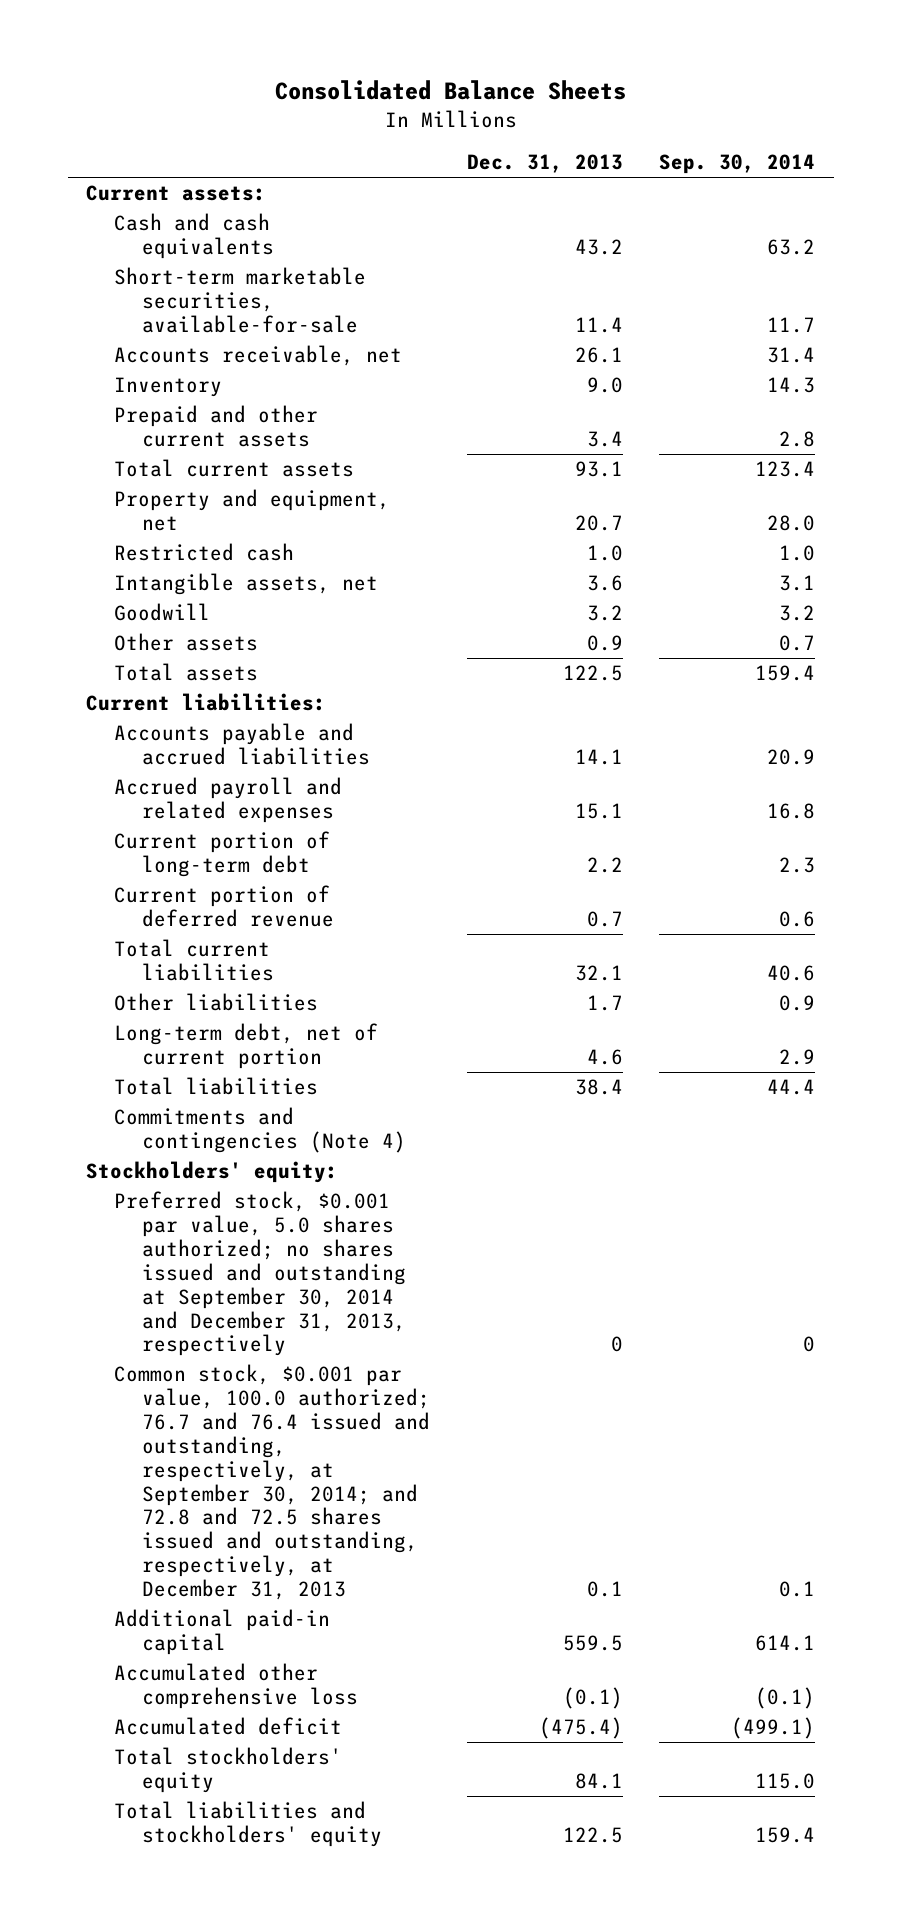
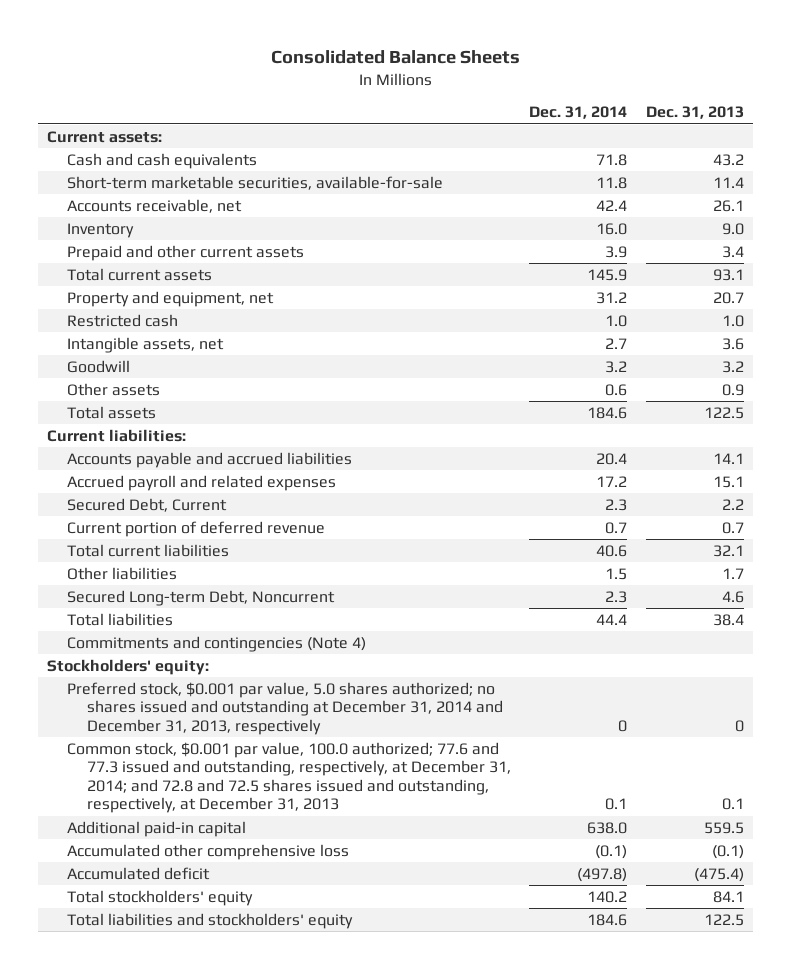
- | Dec. 31, 2013 | Sep. 30, 2014
+ | Dec. 31, 2014 | Dec. 31, 2013
- Current portion of long-term debt | 2.2 | 2.3
+ Secured Debt, Current | 2.3 | 2.2
- Long-term debt, net of current portion | 4.6 | 2.9
+ Secured Long-term Debt, Noncurrent | 2.3 | 4.6
- Preferred stock, $0.001 par value, 5.0 shares authorized; no shares issued and outstanding at September 30, 2014 and December 31, 2013, respectively | 0 | 0
- Common stock, $0.001 par value, 100.0 authorized; 76.7 and 76.4 issued and outstanding, respectively, at September 30, 2014; and 72.8 and 72.5 shares issued and outstanding, respectively, at December 31, 2013 | 0.1 | 0.1
+ Preferred stock, $0.001 par value, 5.0 shares authorized; no shares issued and outstanding at December 31, 2014 and December 31, 2013, respectively | 0 | 0
+ Common stock, $0.001 par value, 100.0 authorized; 77.6 and 77.3 issued and outstanding, respectively, at December 31, 2014; and 72.8 and 72.5 shares issued and outstanding, respectively, at December 31, 2013 | 0.1 | 0.1

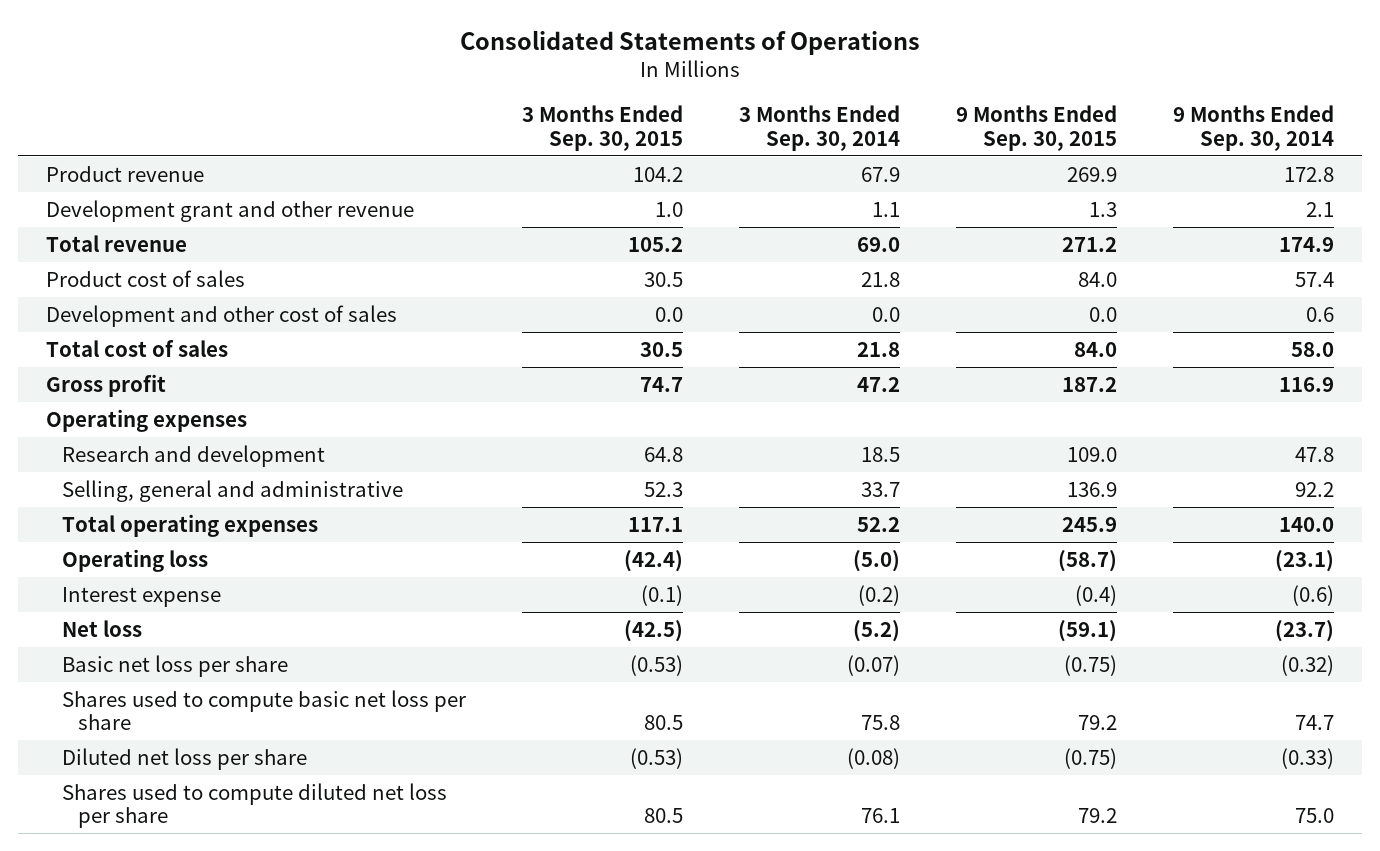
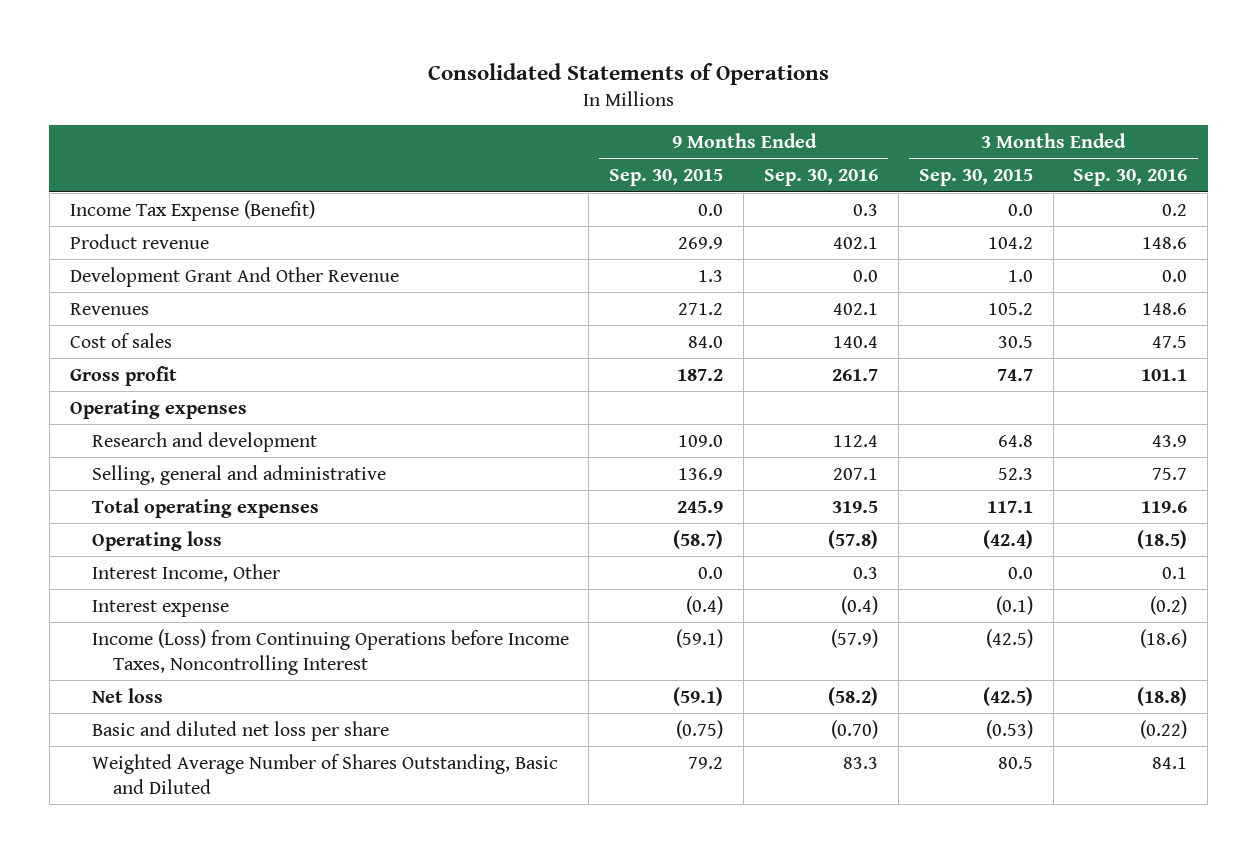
- | 3 Months Ended Sep. 30, 2015 | 3 Months Ended Sep. 30, 2014 | 9 Months Ended Sep. 30, 2015 | 9 Months Ended Sep. 30, 2014
+ | 9 Months Ended Sep. 30, 2015 | 9 Months Ended Sep. 30, 2016 | 3 Months Ended Sep. 30, 2015 | 3 Months Ended Sep. 30, 2016
+ Income Tax Expense (Benefit) | 0.0 | 0.3 | 0.0 | 0.2
- Development grant and other revenue | 1.0 | 1.1 | 1.3 | 2.1
- Total revenue | 105.2 | 69.0 | 271.2 | 174.9
- Product cost of sales | 30.5 | 21.8 | 84.0 | 57.4
- Development and other cost of sales | 0.0 | 0.0 | 0.0 | 0.6
- Total cost of sales | 30.5 | 21.8 | 84.0 | 58.0
+ Development Grant And Other Revenue | 1.3 | 0.0 | 1.0 | 0.0
+ Revenues | 271.2 | 402.1 | 105.2 | 148.6
+ Cost of sales | 84.0 | 140.4 | 30.5 | 47.5
+ Interest Income, Other | 0.0 | 0.3 | 0.0 | 0.1
+ Income (Loss) from Continuing Operations before Income Taxes, Noncontrolling Interest | (59.1) | (57.9) | (42.5) | (18.6)
- Basic net loss per share | (0.53) | (0.07) | (0.75) | (0.32)
- Shares used to compute basic net loss per share | 80.5 | 75.8 | 79.2 | 74.7
- Diluted net loss per share | (0.53) | (0.08) | (0.75) | (0.33)
- Shares used to compute diluted net loss per share | 80.5 | 76.1 | 79.2 | 75.0
+ Basic and diluted net loss per share | (0.75) | (0.70) | (0.53) | (0.22)
+ Weighted Average Number of Shares Outstanding, Basic and Diluted | 79.2 | 83.3 | 80.5 | 84.1

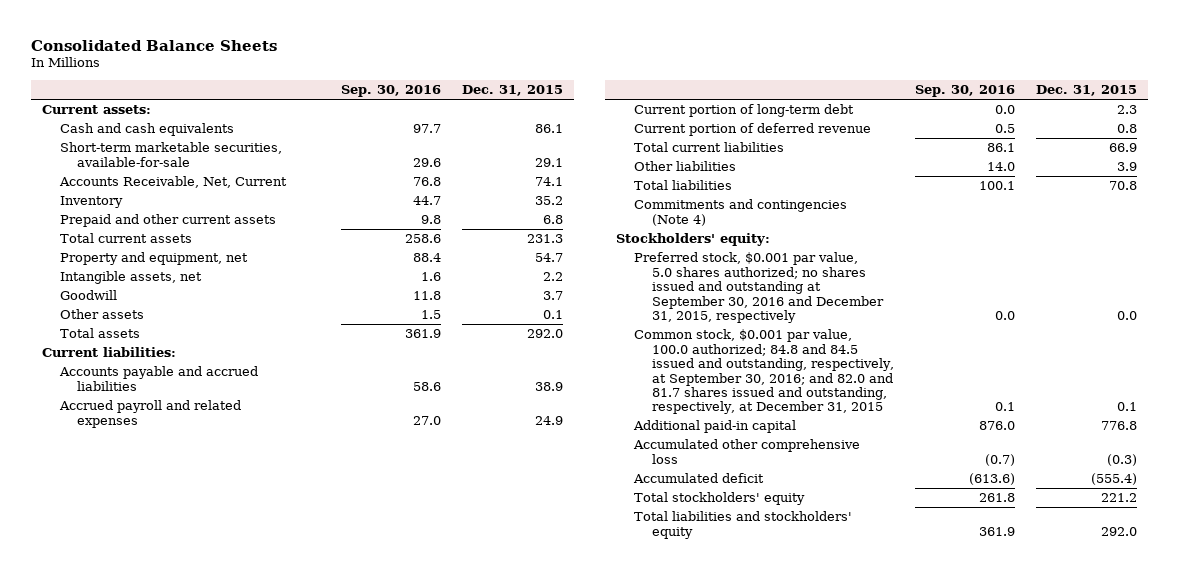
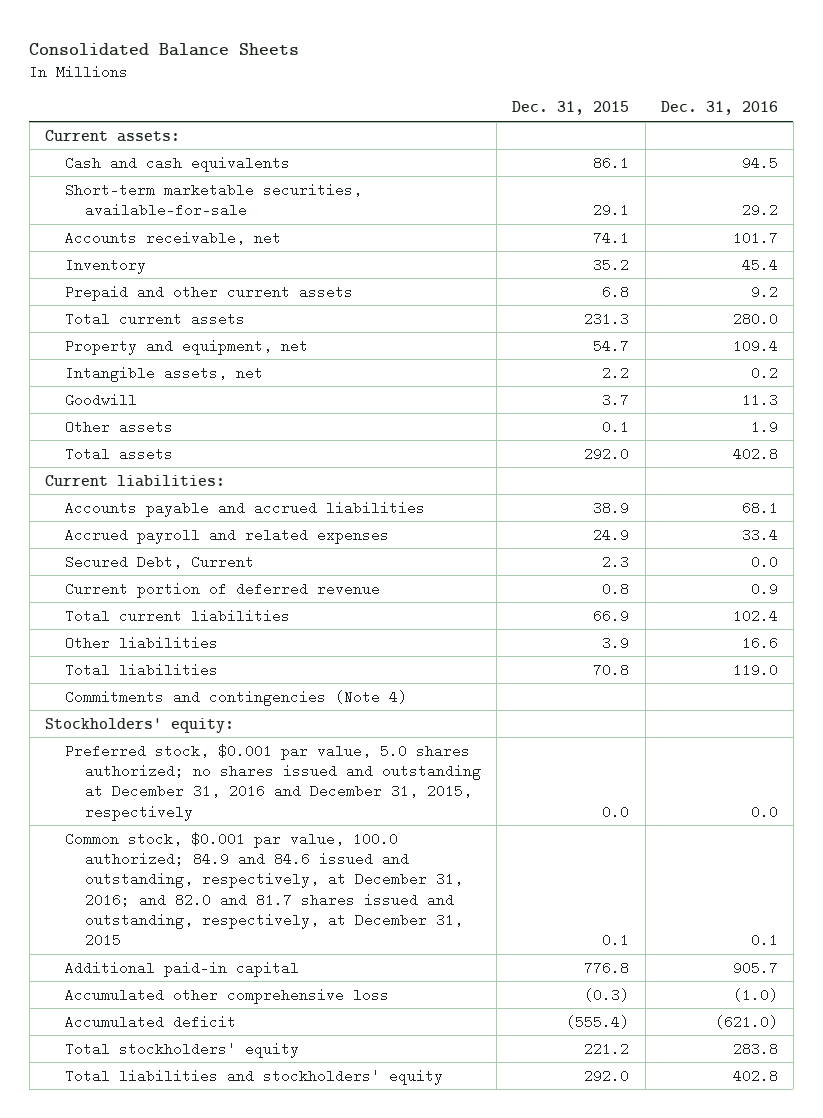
- | Sep. 30, 2016 | Dec. 31, 2015
+ | Dec. 31, 2015 | Dec. 31, 2016
- Accounts Receivable, Net, Current | 76.8 | 74.1
+ Accounts receivable, net | 74.1 | 101.7
- Current portion of long-term debt | 0.0 | 2.3
+ Secured Debt, Current | 2.3 | 0.0
- Preferred stock, $0.001 par value, 5.0 shares authorized; no shares issued and outstanding at September 30, 2016 and December 31, 2015, respectively | 0.0 | 0.0
- Common stock, $0.001 par value, 100.0 authorized; 84.8 and 84.5 issued and outstanding, respectively, at September 30, 2016; and 82.0 and 81.7 shares issued and outstanding, respectively, at December 31, 2015 | 0.1 | 0.1
+ Preferred stock, $0.001 par value, 5.0 shares authorized; no shares issued and outstanding at December 31, 2016 and December 31, 2015, respectively | 0.0 | 0.0
+ Common stock, $0.001 par value, 100.0 authorized; 84.9 and 84.6 issued and outstanding, respectively, at December 31, 2016; and 82.0 and 81.7 shares issued and outstanding, respectively, at December 31, 2015 | 0.1 | 0.1

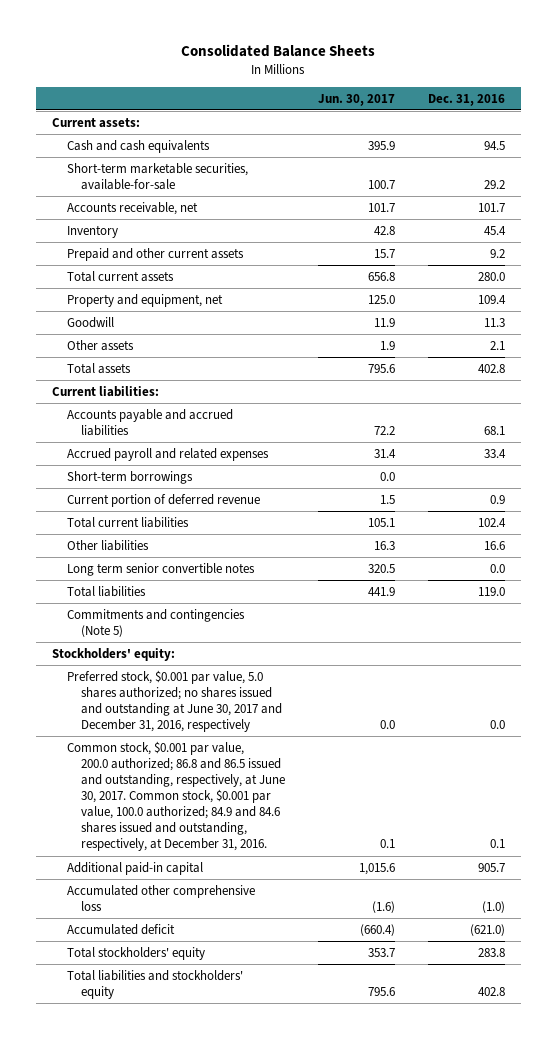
- | Dec. 31, 2015 | Dec. 31, 2016
+ | Jun. 30, 2017 | Dec. 31, 2016
- Intangible assets, net | 2.2 | 0.2
- Other assets | 0.1 | 1.9
+ Other assets | 1.9 | 2.1
- Secured Debt, Current | 2.3 | 0.0
+ Short-term borrowings | 0.0 |
+ Long term senior convertible notes | 320.5 | 0.0
- Commitments and contingencies (Note 4)
+ Commitments and contingencies (Note 5)
- Preferred stock, $0.001 par value, 5.0 shares authorized; no shares issued and outstanding at December 31, 2016 and December 31, 2015, respectively | 0.0 | 0.0
- Common stock, $0.001 par value, 100.0 authorized; 84.9 and 84.6 issued and outstanding, respectively, at December 31, 2016; and 82.0 and 81.7 shares issued and outstanding, respectively, at December 31, 2015 | 0.1 | 0.1
+ Preferred stock, $0.001 par value, 5.0 shares authorized; no shares issued and outstanding at June 30, 2017 and December 31, 2016, respectively | 0.0 | 0.0
+ Common stock, $0.001 par value, 200.0 authorized; 86.8 and 86.5 issued and outstanding, respectively, at June 30, 2017. Common stock, $0.001 par value, 100.0 authorized; 84.9 and 84.6 shares issued and outstanding, respectively, at December 31, 2016. | 0.1 | 0.1

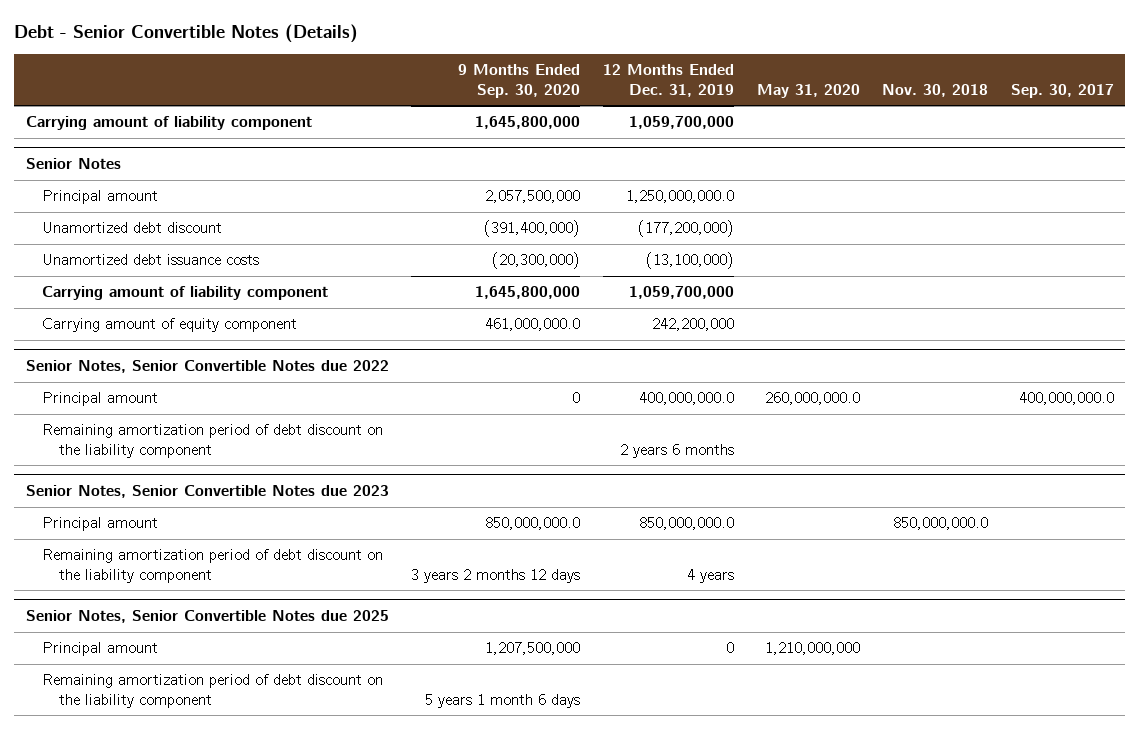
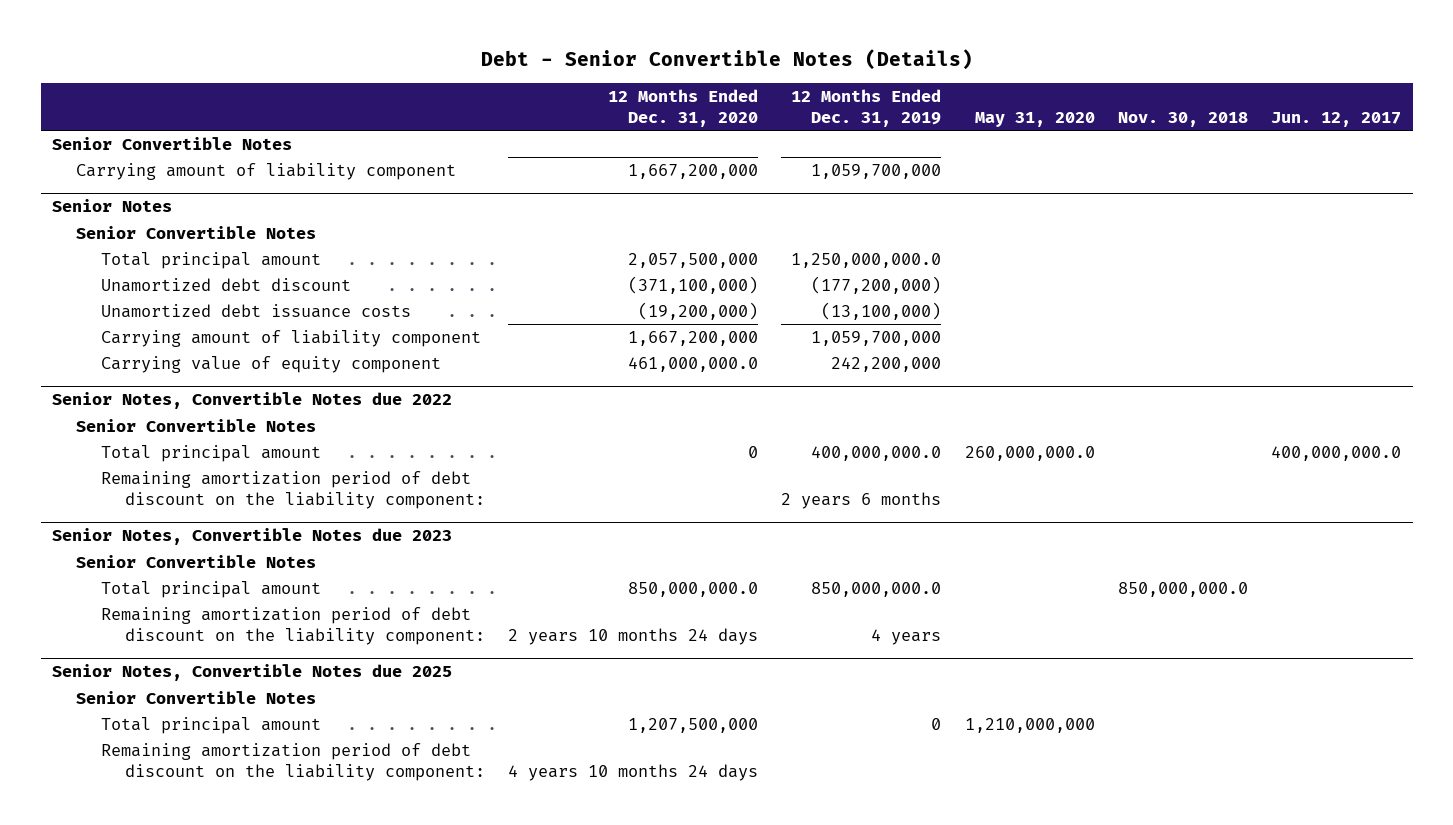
- | 9 Months Ended Sep. 30, 2020 | 12 Months Ended Dec. 31, 2019 | May 31, 2020 | Nov. 30, 2018 | Sep. 30, 2017
+ | 12 Months Ended Dec. 31, 2020 | 12 Months Ended Dec. 31, 2019 | May 31, 2020 | Nov. 30, 2018 | Jun. 12, 2017
+ Senior Convertible Notes
@ Senior Notes
- Principal amount | 2,057,500,000 | 1,250,000,000.0 | | |
+ Senior Convertible Notes
+ Total principal amount | 2,057,500,000 | 1,250,000,000.0 | | |
- Carrying amount of equity component | 461,000,000.0 | 242,200,000 | | |
- Senior Notes, Senior Convertible Notes due 2022
- Principal amount | 0 | 400,000,000.0 | 260,000,000.0 | | 400,000,000.0
- Remaining amortization period of debt discount on the liability component | | 2 years 6 months | | |
- Senior Notes, Senior Convertible Notes due 2023
- Principal amount | 850,000,000.0 | 850,000,000.0 | | 850,000,000.0 |
- Remaining amortization period of debt discount on the liability component | 3 years 2 months 12 days | 4 years | | |
- Senior Notes, Senior Convertible Notes due 2025
- Principal amount | 1,207,500,000 | 0 | 1,210,000,000 | |
- Remaining amortization period of debt discount on the liability component | 5 years 1 month 6 days | | | |
@ Senior Notes
+ Carrying value of equity component | 461,000,000.0 | 242,200,000 | | |
+ Senior Notes, Convertible Notes due 2022
+ Senior Convertible Notes
+ Total principal amount | 0 | 400,000,000.0 | 260,000,000.0 | | 400,000,000.0
+ Remaining amortization period of debt discount on the liability component: | | 2 years 6 months | | |
+ Senior Notes, Convertible Notes due 2023
+ Senior Convertible Notes
+ Total principal amount | 850,000,000.0 | 850,000,000.0 | | 850,000,000.0 |
+ Remaining amortization period of debt discount on the liability component: | 2 years 10 months 24 days | 4 years | | |
+ Senior Notes, Convertible Notes due 2025
+ Senior Convertible Notes
+ Total principal amount | 1,207,500,000 | 0 | 1,210,000,000 | |
+ Remaining amortization period of debt discount on the liability component: | 4 years 10 months 24 days | | | |

